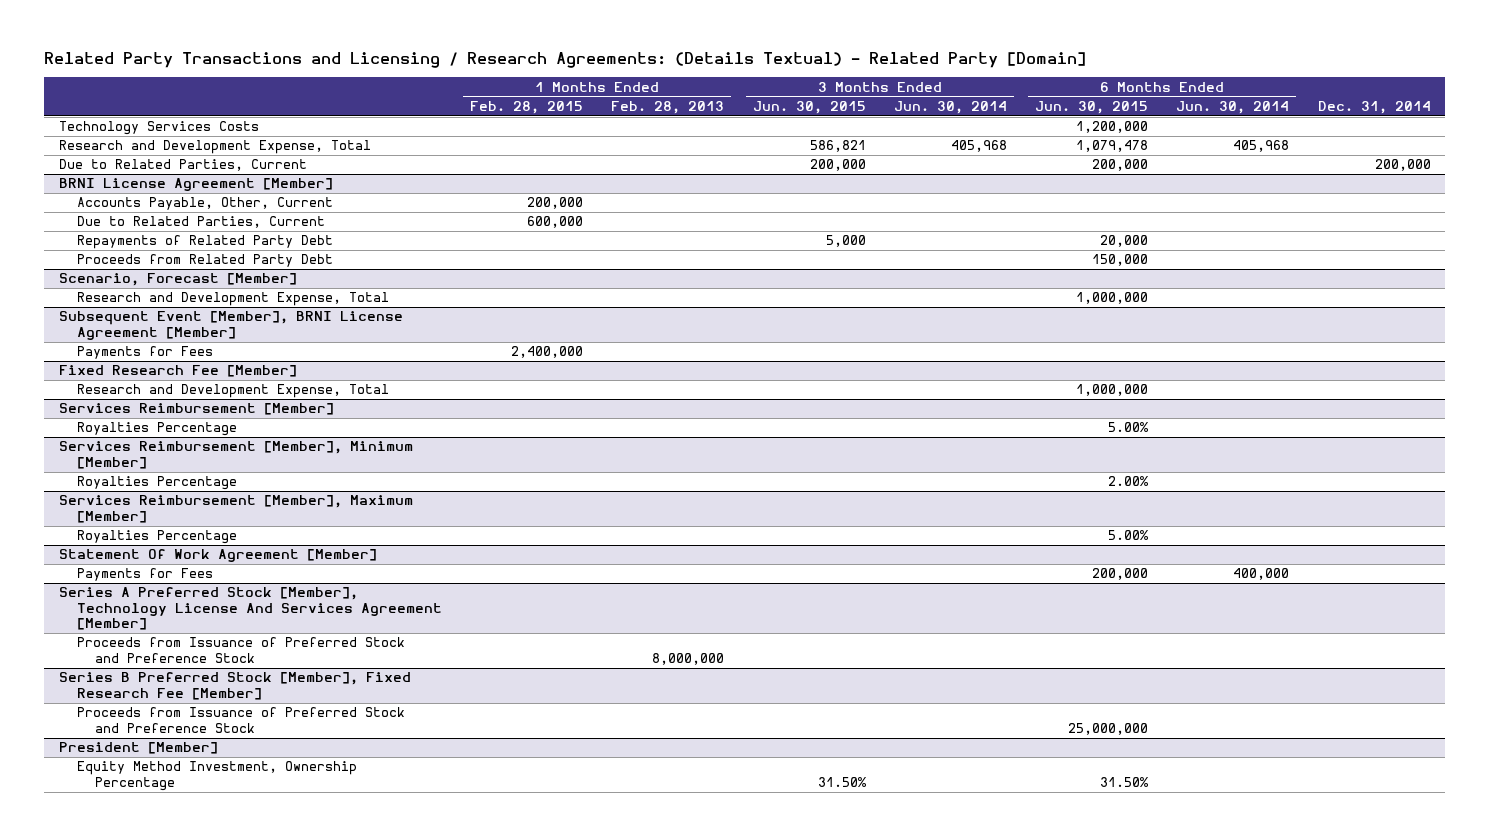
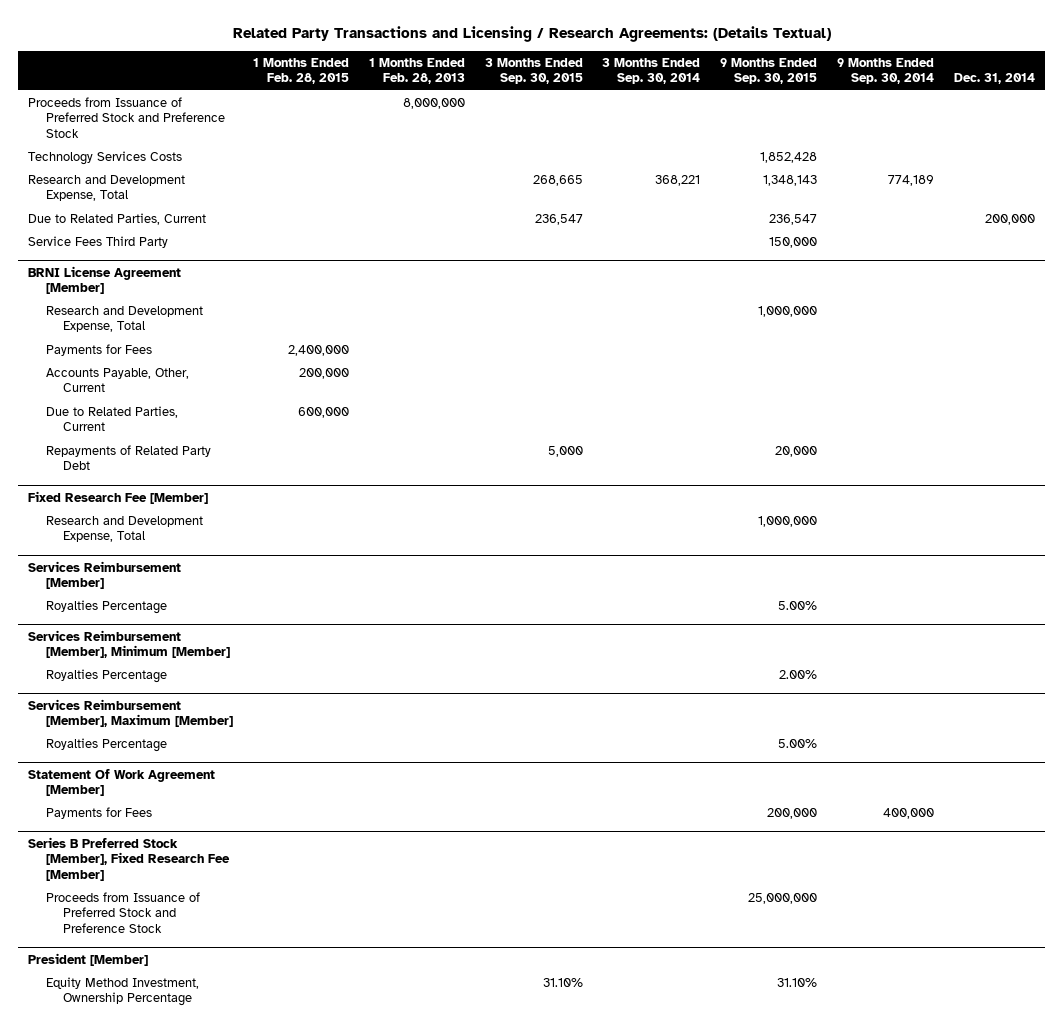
- Related Party Transactions and Licensing / Research Agreements: (Details Textual) - Related Party [Domain]
+ Related Party Transactions and Licensing / Research Agreements: (Details Textual)
- | 1 Months Ended Feb. 28, 2015 | 1 Months Ended Feb. 28, 2013 | 3 Months Ended Jun. 30, 2015 | 3 Months Ended Jun. 30, 2014 | 6 Months Ended Jun. 30, 2015 | 6 Months Ended Jun. 30, 2014 | Dec. 31, 2014
+ | 1 Months Ended Feb. 28, 2015 | 1 Months Ended Feb. 28, 2013 | 3 Months Ended Sep. 30, 2015 | 3 Months Ended Sep. 30, 2014 | 9 Months Ended Sep. 30, 2015 | 9 Months Ended Sep. 30, 2014 | Dec. 31, 2014
+ Proceeds from Issuance of Preferred Stock and Preference Stock | | 8,000,000 | | | | |
+ Service Fees Third Party | | | | | 150,000 | |
@ BRNI License Agreement [Member]
+ Research and Development Expense, Total | | | | | 1,000,000 | |
+ Payments for Fees | 2,400,000 | | | | | |
- Proceeds from Related Party Debt | | | | | 150,000 | |
- Scenario, Forecast [Member]
- Research and Development Expense, Total | | | | | 1,000,000 | |
- Subsequent Event [Member], BRNI License Agreement [Member]
- Payments for Fees | 2,400,000 | | | | | |
- Series A Preferred Stock [Member], Technology License And Services Agreement [Member]
- Proceeds from Issuance of Preferred Stock and Preference Stock | | 8,000,000 | | | | |

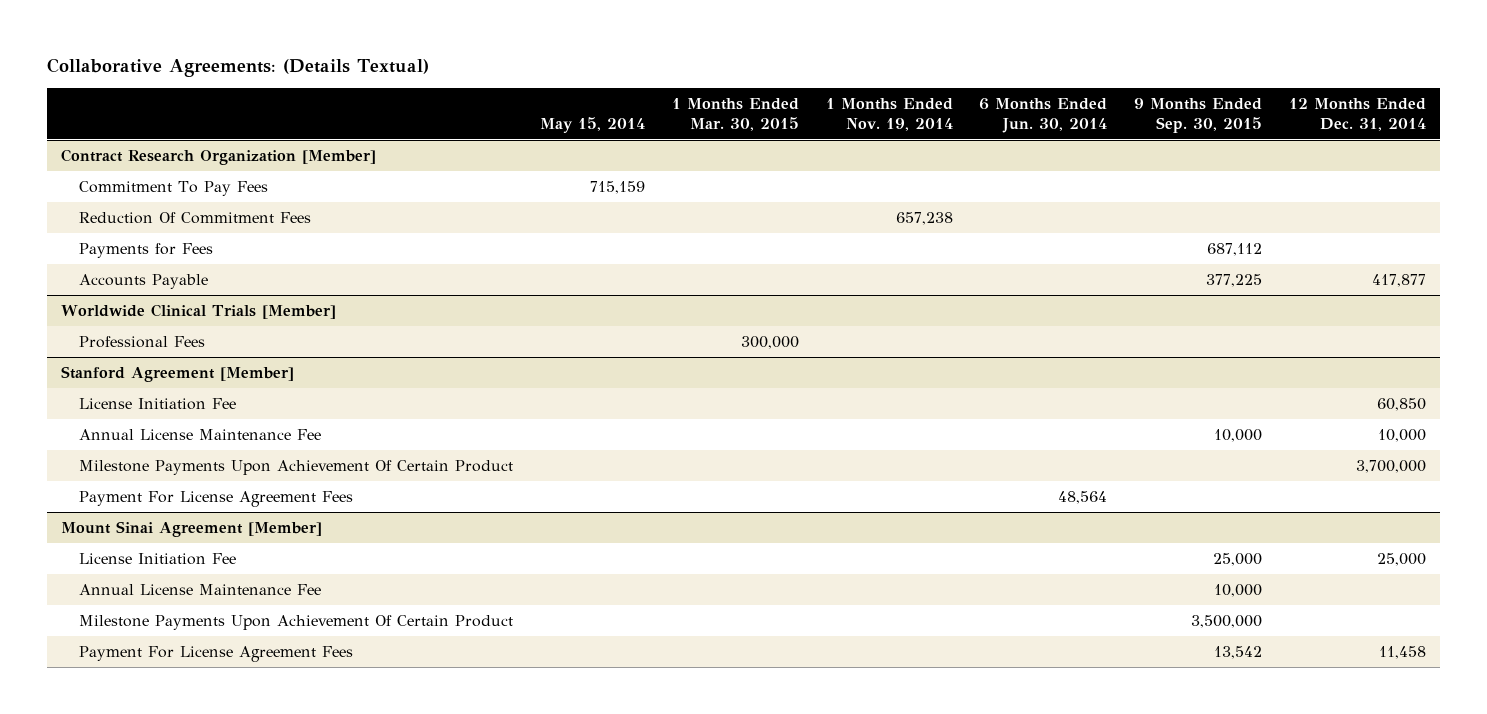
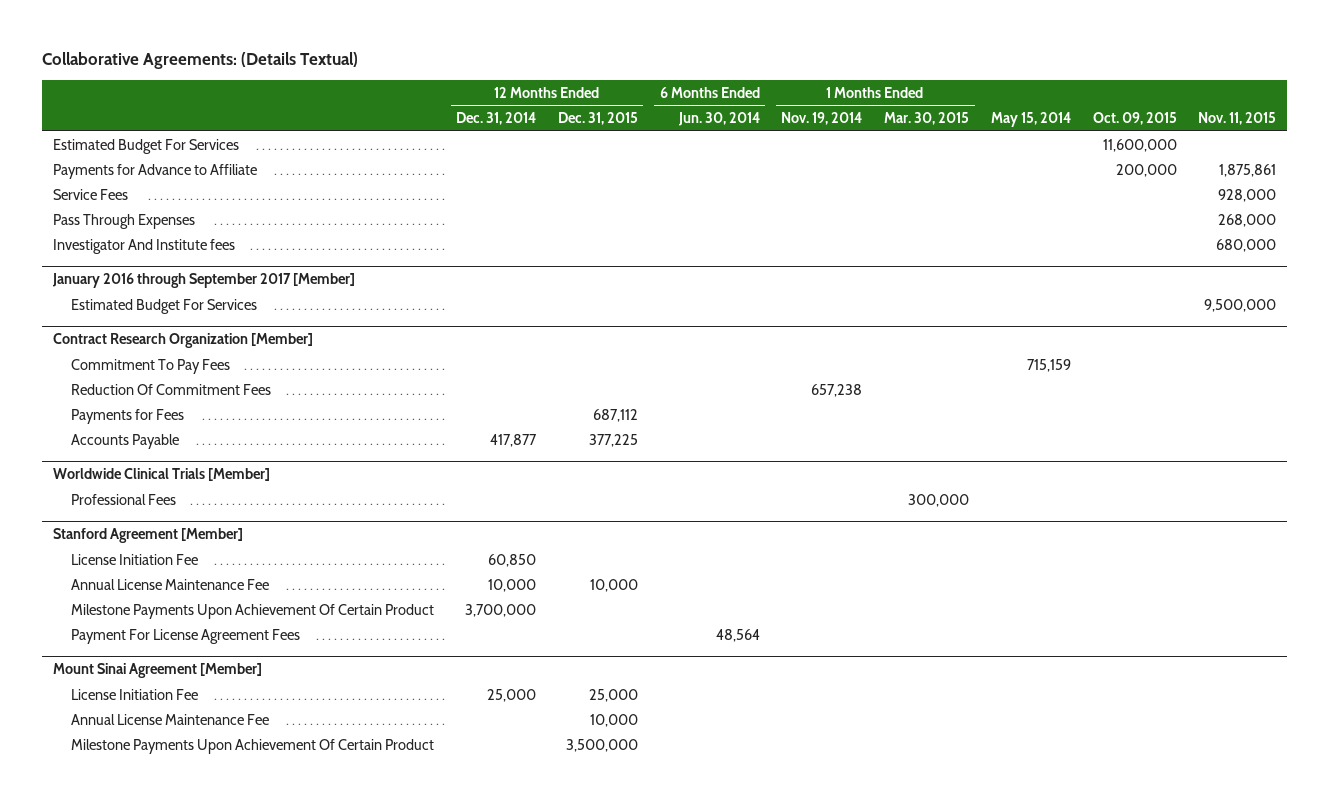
- | May 15, 2014 | 1 Months Ended Mar. 30, 2015 | 1 Months Ended Nov. 19, 2014 | 6 Months Ended Jun. 30, 2014 | 9 Months Ended Sep. 30, 2015 | 12 Months Ended Dec. 31, 2014
+ | 12 Months Ended Dec. 31, 2014 | 12 Months Ended Dec. 31, 2015 | 6 Months Ended Jun. 30, 2014 | 1 Months Ended Nov. 19, 2014 | 1 Months Ended Mar. 30, 2015 | May 15, 2014 | Oct. 09, 2015 | Nov. 11, 2015
+ Estimated Budget For Services | | | | | | | 11,600,000 |
+ Payments for Advance to Affiliate | | | | | | | 200,000 | 1,875,861
+ Service Fees | | | | | | | | 928,000
+ Pass Through Expenses | | | | | | | | 268,000
+ Investigator And Institute fees | | | | | | | | 680,000
+ January 2016 through September 2017 [Member]
+ Estimated Budget For Services | | | | | | | | 9,500,000
@ Mount Sinai Agreement [Member]
- Payment For License Agreement Fees | | | | | 13,542 | 11,458

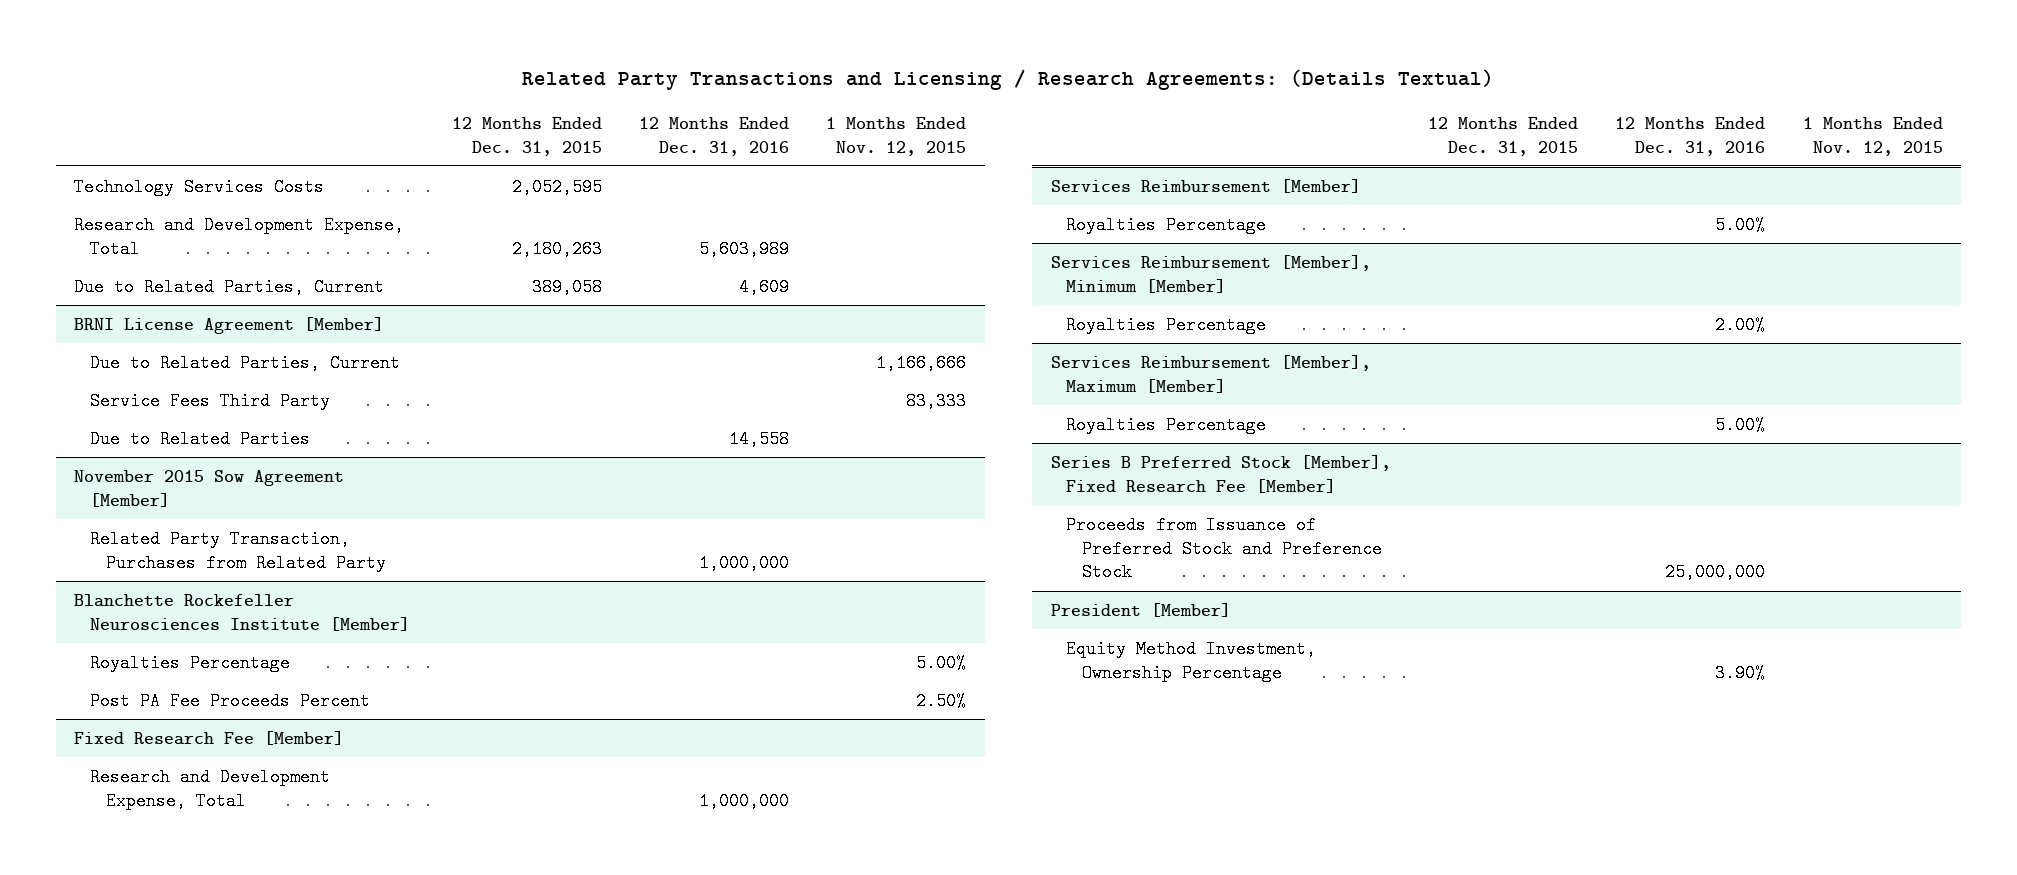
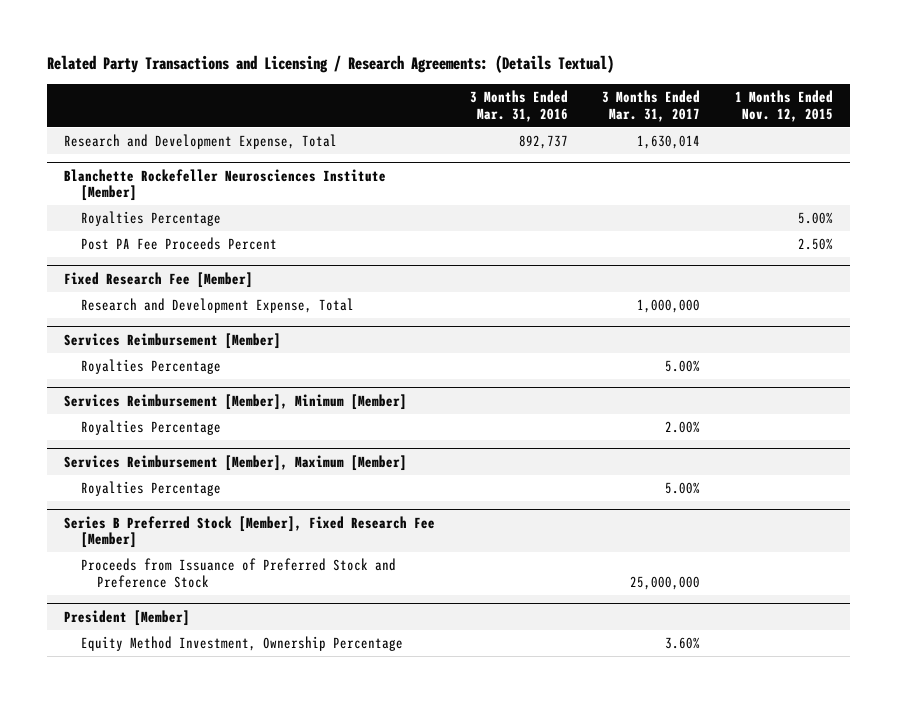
- | 12 Months Ended Dec. 31, 2015 | 12 Months Ended Dec. 31, 2016 | 1 Months Ended Nov. 12, 2015
+ | 3 Months Ended Mar. 31, 2016 | 3 Months Ended Mar. 31, 2017 | 1 Months Ended Nov. 12, 2015
- Technology Services Costs | 2,052,595 | |
- Due to Related Parties, Current | 389,058 | 4,609 |
- BRNI License Agreement [Member]
- Due to Related Parties, Current | | | 1,166,666
- Service Fees Third Party | | | 83,333
- Due to Related Parties | | 14,558 |
- November 2015 Sow Agreement [Member]
- Related Party Transaction, Purchases from Related Party | | 1,000,000 |

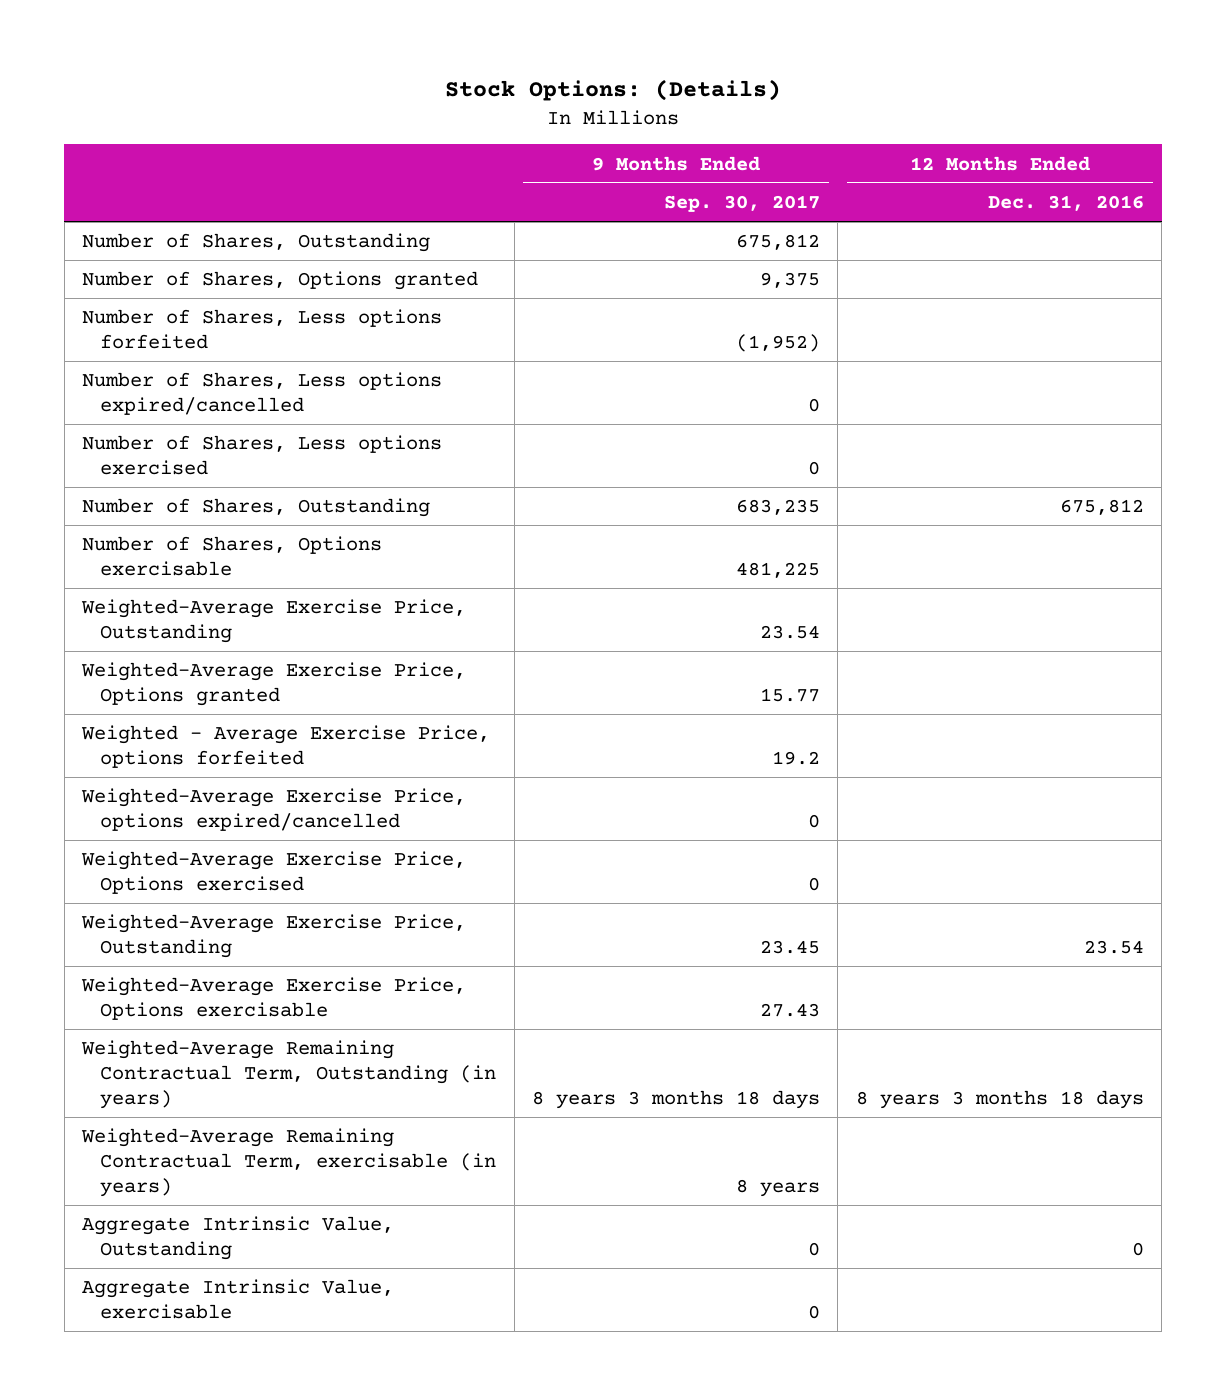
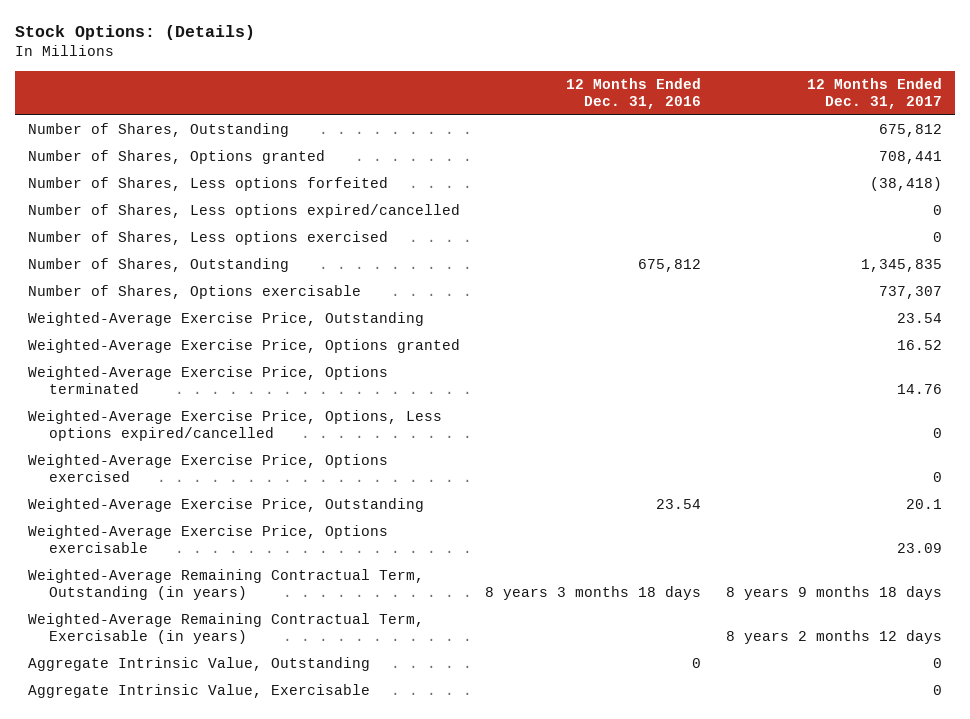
- | 9 Months Ended Sep. 30, 2017 | 12 Months Ended Dec. 31, 2016
+ | 12 Months Ended Dec. 31, 2016 | 12 Months Ended Dec. 31, 2017
- Weighted - Average Exercise Price, options forfeited | 19.2 |
- Weighted-Average Exercise Price, options expired/cancelled | 0 |
+ Weighted-Average Exercise Price, Options terminated | | 14.76
+ Weighted-Average Exercise Price, Options, Less options expired/cancelled | | 0
- Weighted-Average Remaining Contractual Term, exercisable (in years) | 8 years |
+ Weighted-Average Remaining Contractual Term, Exercisable (in years) | | 8 years 2 months 12 days
- Aggregate Intrinsic Value, exercisable | 0 |
+ Aggregate Intrinsic Value, Exercisable | | 0

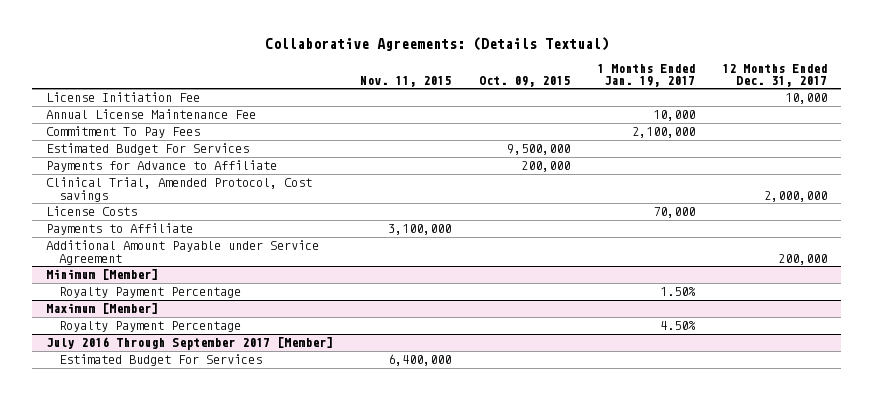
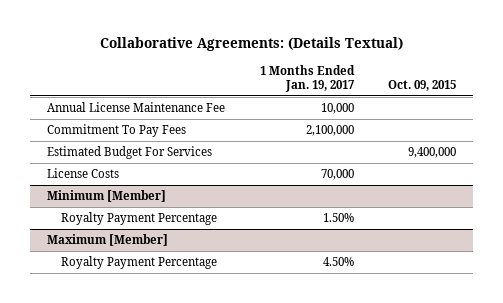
- | Nov. 11, 2015 | Oct. 09, 2015 | 1 Months Ended Jan. 19, 2017 | 12 Months Ended Dec. 31, 2017
+ | 1 Months Ended Jan. 19, 2017 | Oct. 09, 2015
- License Initiation Fee | | | | 10,000
- Estimated Budget For Services | | 9,500,000 | |
- Payments for Advance to Affiliate | | 200,000 | |
- Clinical Trial, Amended Protocol, Cost savings | | | | 2,000,000
+ Estimated Budget For Services | | 9,400,000
- Payments to Affiliate | 3,100,000 | | |
- Additional Amount Payable under Service Agreement | | | | 200,000
- July 2016 Through September 2017 [Member]
- Estimated Budget For Services | 6,400,000 | | |

